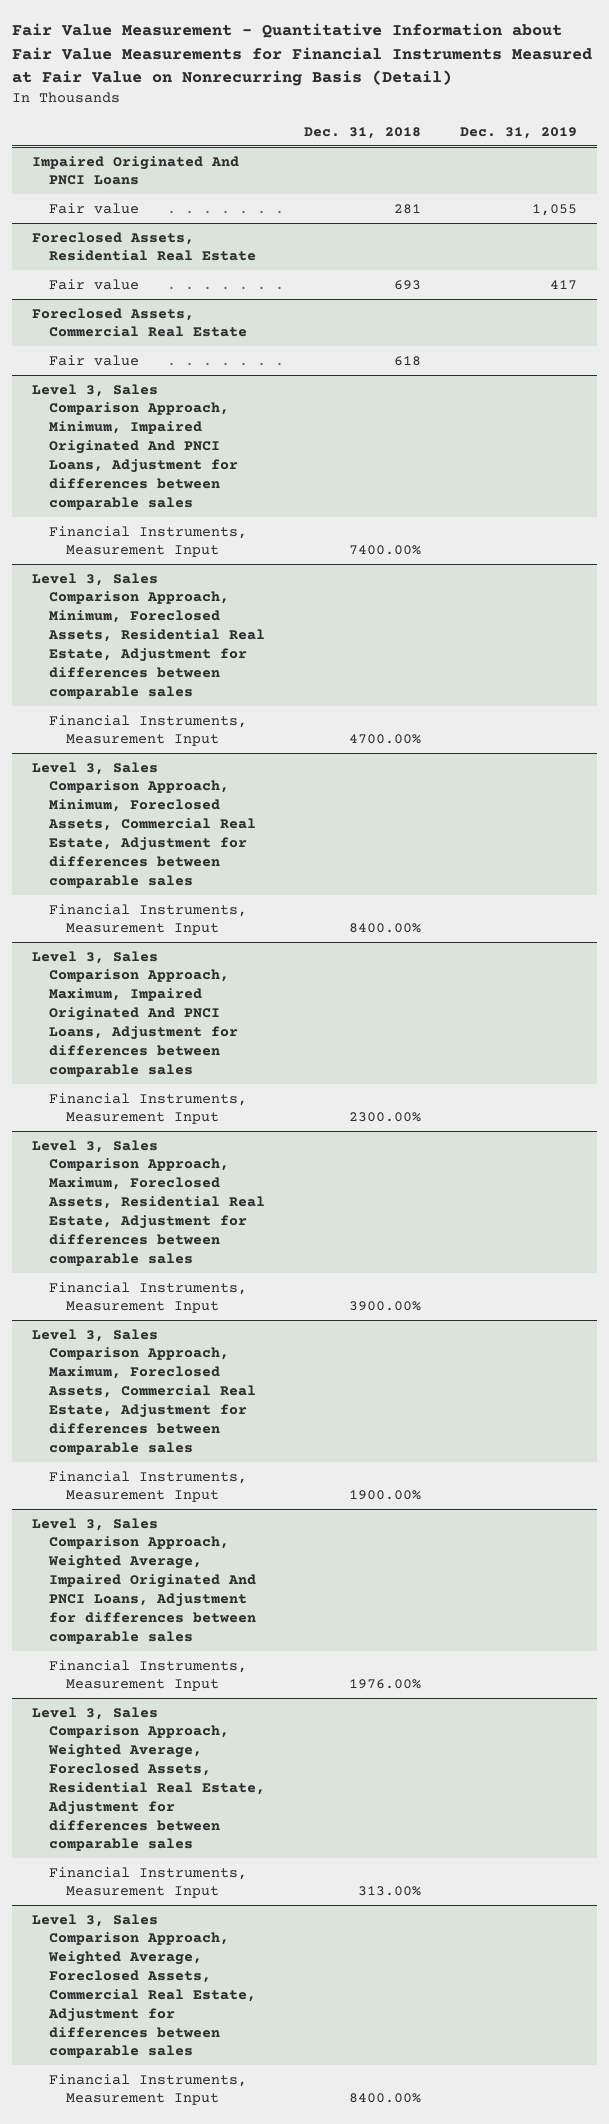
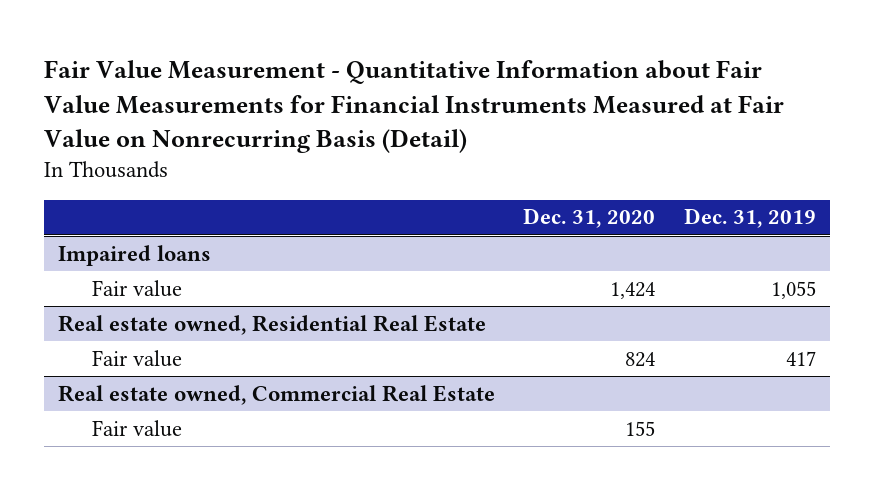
- | Dec. 31, 2018 | Dec. 31, 2019
+ | Dec. 31, 2020 | Dec. 31, 2019
- Impaired Originated And PNCI Loans
+ Impaired loans
- Foreclosed Assets, Residential Real Estate
+ Real estate owned, Residential Real Estate
- Foreclosed Assets, Commercial Real Estate
+ Real estate owned, Commercial Real Estate
- Level 3, Sales Comparison Approach, Minimum, Impaired Originated And PNCI Loans, Adjustment for differences between comparable sales
- Financial Instruments, Measurement Input | 7400.00% |
- Level 3, Sales Comparison Approach, Minimum, Foreclosed Assets, Residential Real Estate, Adjustment for differences between comparable sales
- Financial Instruments, Measurement Input | 4700.00% |
- Level 3, Sales Comparison Approach, Minimum, Foreclosed Assets, Commercial Real Estate, Adjustment for differences between comparable sales
- Financial Instruments, Measurement Input | 8400.00% |
- Level 3, Sales Comparison Approach, Maximum, Impaired Originated And PNCI Loans, Adjustment for differences between comparable sales
- Financial Instruments, Measurement Input | 2300.00% |
- Level 3, Sales Comparison Approach, Maximum, Foreclosed Assets, Residential Real Estate, Adjustment for differences between comparable sales
- Financial Instruments, Measurement Input | 3900.00% |
- Level 3, Sales Comparison Approach, Maximum, Foreclosed Assets, Commercial Real Estate, Adjustment for differences between comparable sales
- Financial Instruments, Measurement Input | 1900.00% |
- Level 3, Sales Comparison Approach, Weighted Average, Impaired Originated And PNCI Loans, Adjustment for differences between comparable sales
- Financial Instruments, Measurement Input | 1976.00% |
- Level 3, Sales Comparison Approach, Weighted Average, Foreclosed Assets, Residential Real Estate, Adjustment for differences between comparable sales
- Financial Instruments, Measurement Input | 313.00% |
- Level 3, Sales Comparison Approach, Weighted Average, Foreclosed Assets, Commercial Real Estate, Adjustment for differences between comparable sales
- Financial Instruments, Measurement Input | 8400.00% |

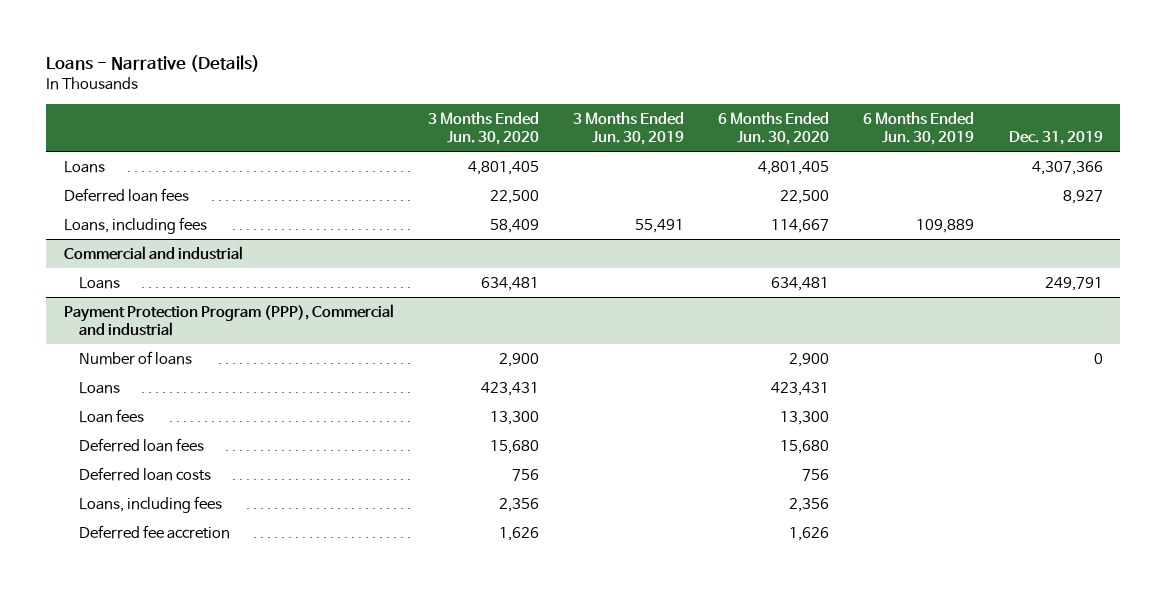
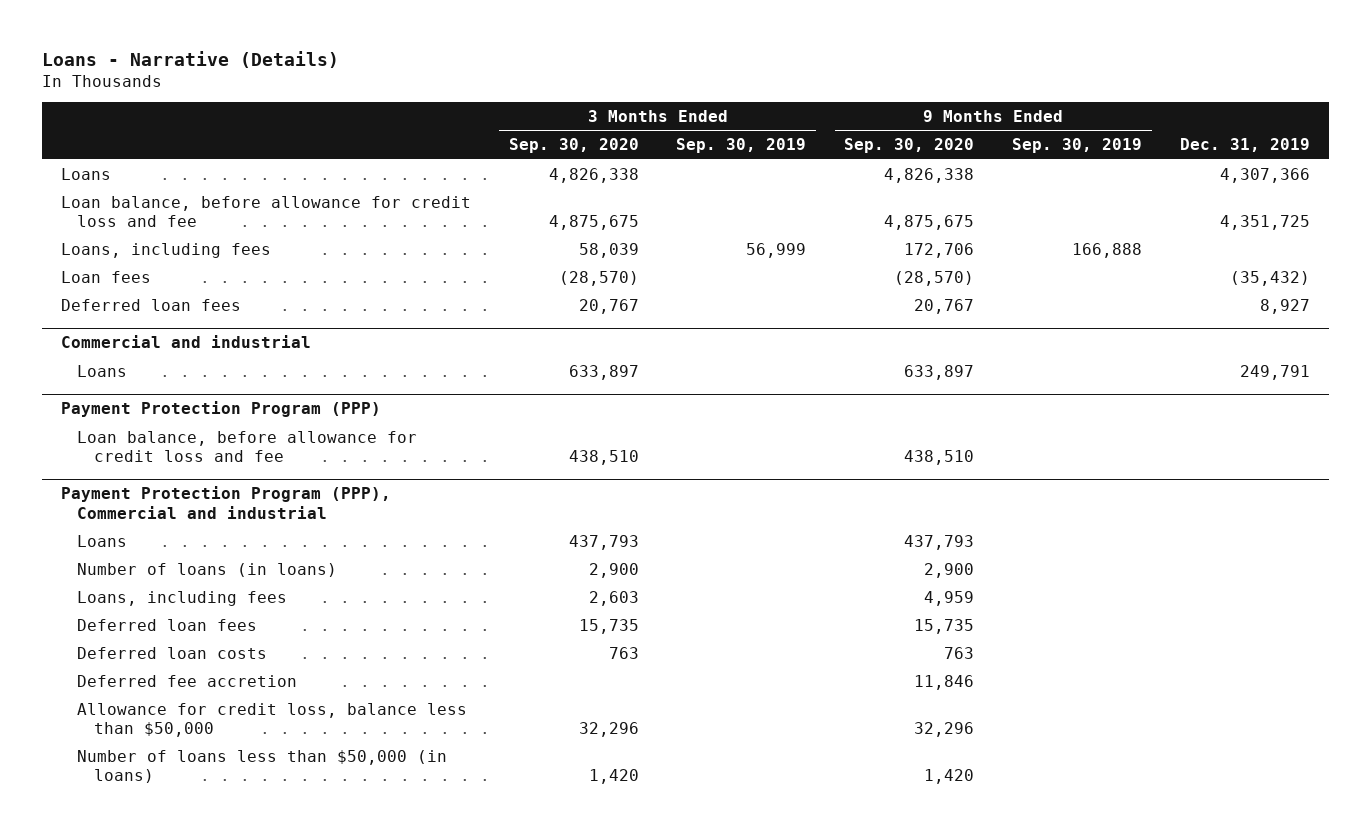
- | 3 Months Ended Jun. 30, 2020 | 3 Months Ended Jun. 30, 2019 | 6 Months Ended Jun. 30, 2020 | 6 Months Ended Jun. 30, 2019 | Dec. 31, 2019
+ | 3 Months Ended Sep. 30, 2020 | 3 Months Ended Sep. 30, 2019 | 9 Months Ended Sep. 30, 2020 | 9 Months Ended Sep. 30, 2019 | Dec. 31, 2019
+ Loan balance, before allowance for credit loss and fee | 4,875,675 | | 4,875,675 | | 4,351,725
+ Loan fees | (28,570) | | (28,570) | | (35,432)
moved down: Deferred loan fees | 20,767 | | 20,767 | | 8,927
+ Payment Protection Program (PPP)
+ Loan balance, before allowance for credit loss and fee | 438,510 | | 438,510 | |
@ Payment Protection Program (PPP), Commercial and industrial
- Number of loans | 2,900 | | 2,900 | | 0
- Loan fees | 13,300 | | 13,300 | |
+ Number of loans (in loans) | 2,900 | | 2,900 | |
moved up: Loans, including fees | 2,603 | | 4,959 | |
+ Allowance for credit loss, balance less than $50,000 | 32,296 | | 32,296 | |
+ Number of loans less than $50,000 (in loans) | 1,420 | | 1,420 | |

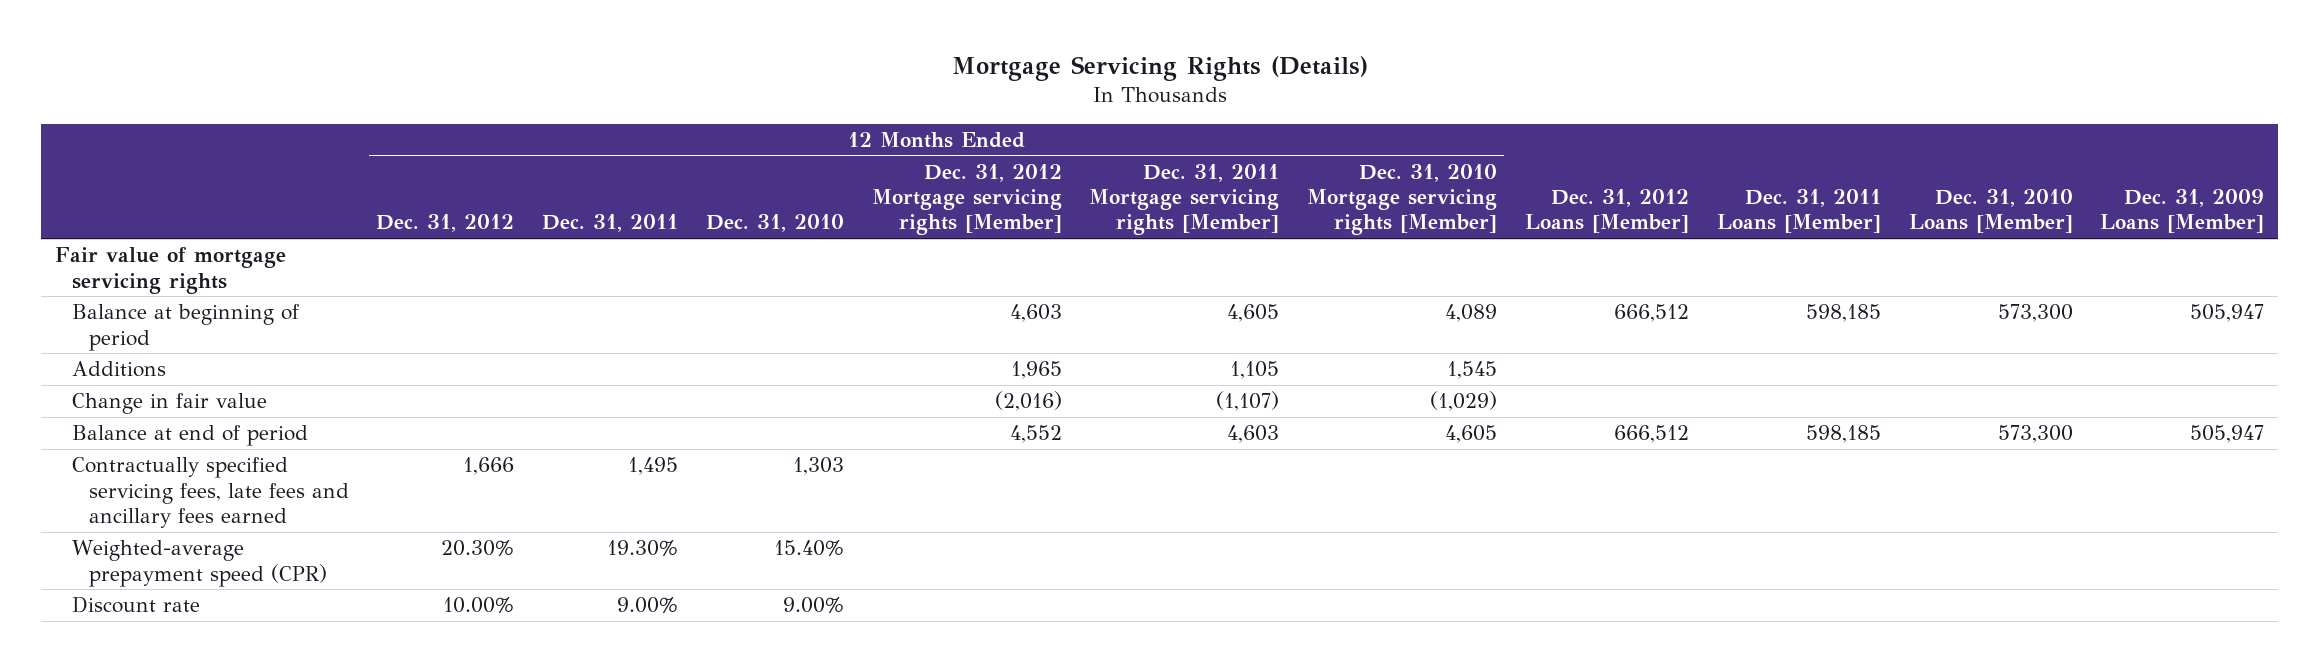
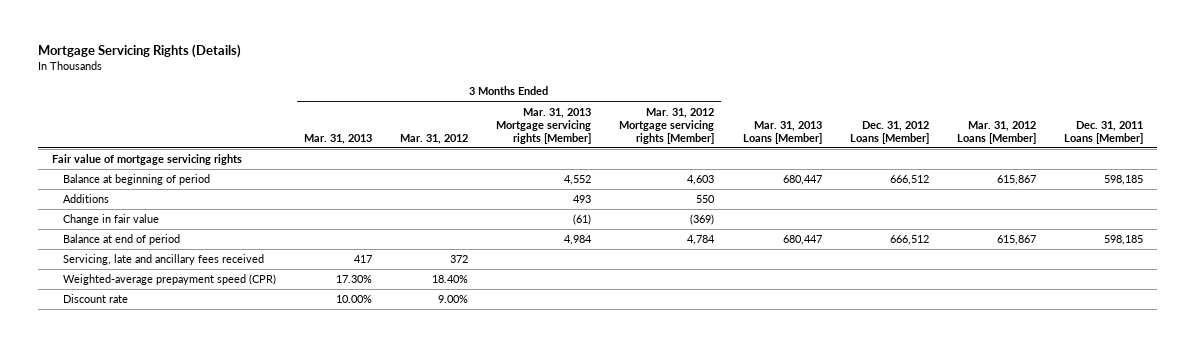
- | 12 Months Ended Dec. 31, 2012 | 12 Months Ended Dec. 31, 2011 | 12 Months Ended Dec. 31, 2010 | 12 Months Ended Dec. 31, 2012 Mortgage servicing rights [Member] | 12 Months Ended Dec. 31, 2011 Mortgage servicing rights [Member] | 12 Months Ended Dec. 31, 2010 Mortgage servicing rights [Member] | Dec. 31, 2012 Loans [Member] | Dec. 31, 2011 Loans [Member] | Dec. 31, 2010 Loans [Member] | Dec. 31, 2009 Loans [Member]
+ | 3 Months Ended Mar. 31, 2013 | 3 Months Ended Mar. 31, 2012 | 3 Months Ended Mar. 31, 2013 Mortgage servicing rights [Member] | 3 Months Ended Mar. 31, 2012 Mortgage servicing rights [Member] | Mar. 31, 2013 Loans [Member] | Dec. 31, 2012 Loans [Member] | Mar. 31, 2012 Loans [Member] | Dec. 31, 2011 Loans [Member]
- Contractually specified servicing fees, late fees and ancillary fees earned | 1,666 | 1,495 | 1,303 | | | | | | |
+ Servicing, late and ancillary fees received | 417 | 372 | | | | | |

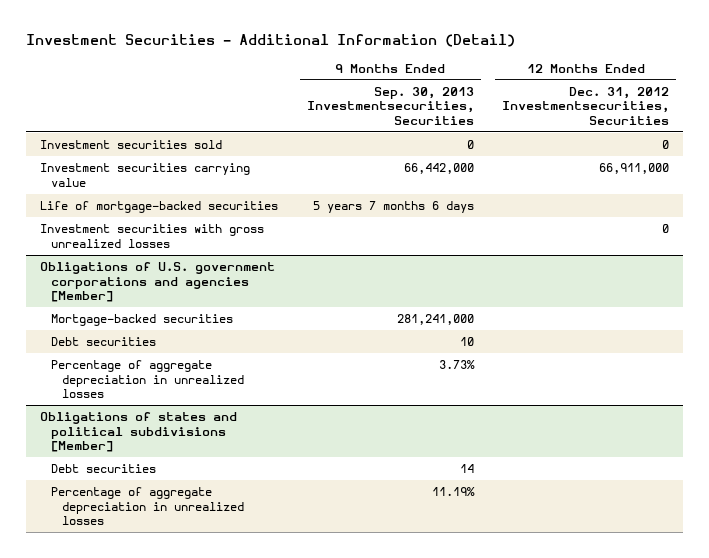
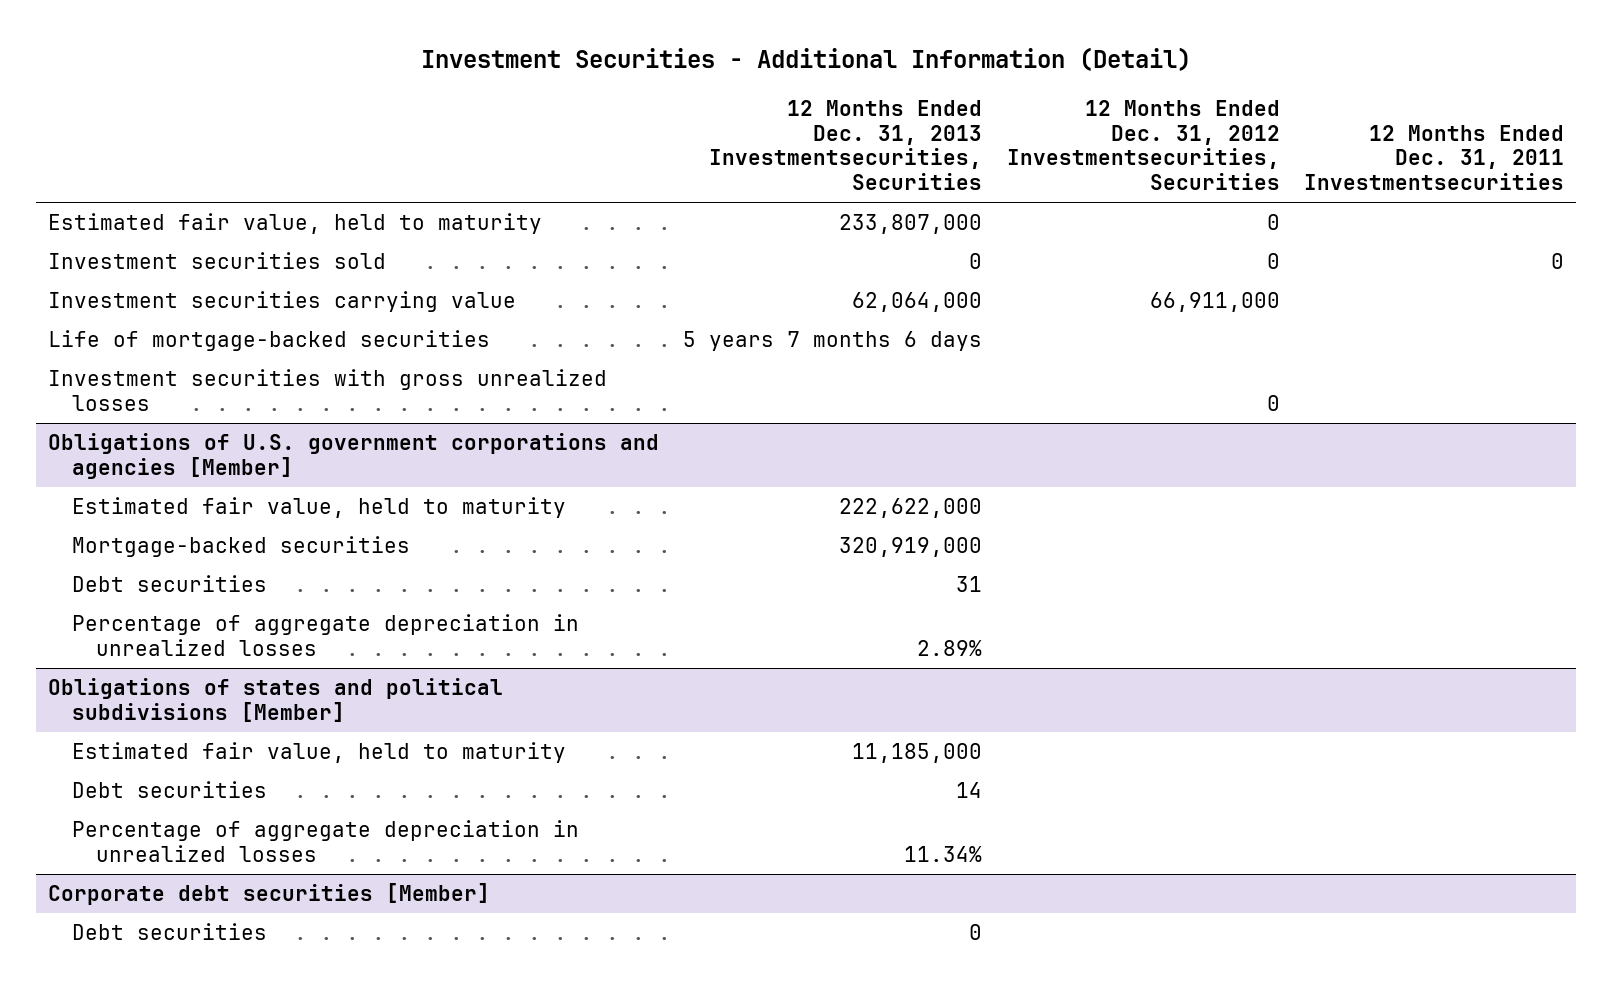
- | 9 Months Ended Sep. 30, 2013 Investmentsecurities, Securities | 12 Months Ended Dec. 31, 2012 Investmentsecurities, Securities
+ | 12 Months Ended Dec. 31, 2013 Investmentsecurities, Securities | 12 Months Ended Dec. 31, 2012 Investmentsecurities, Securities | 12 Months Ended Dec. 31, 2011 Investmentsecurities
+ Estimated fair value, held to maturity | 233,807,000 | 0 |
@ Obligations of U.S. government corporations and agencies [Member]
+ Estimated fair value, held to maturity | 222,622,000 | |
@ Obligations of states and political subdivisions [Member]
+ Estimated fair value, held to maturity | 11,185,000 | |
+ Corporate debt securities [Member]
+ Debt securities | 0 | |

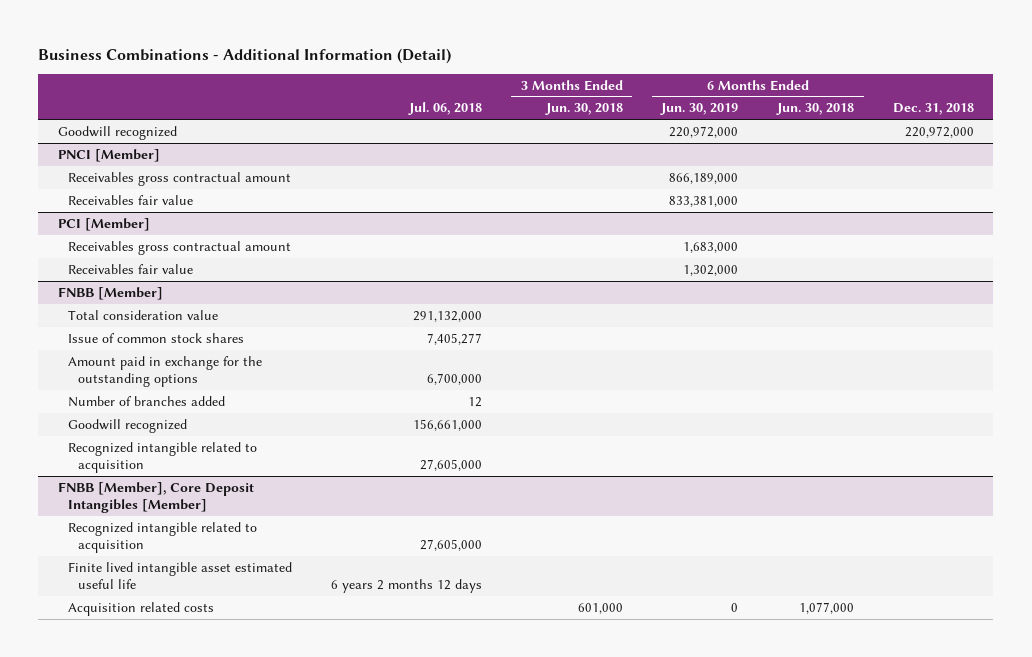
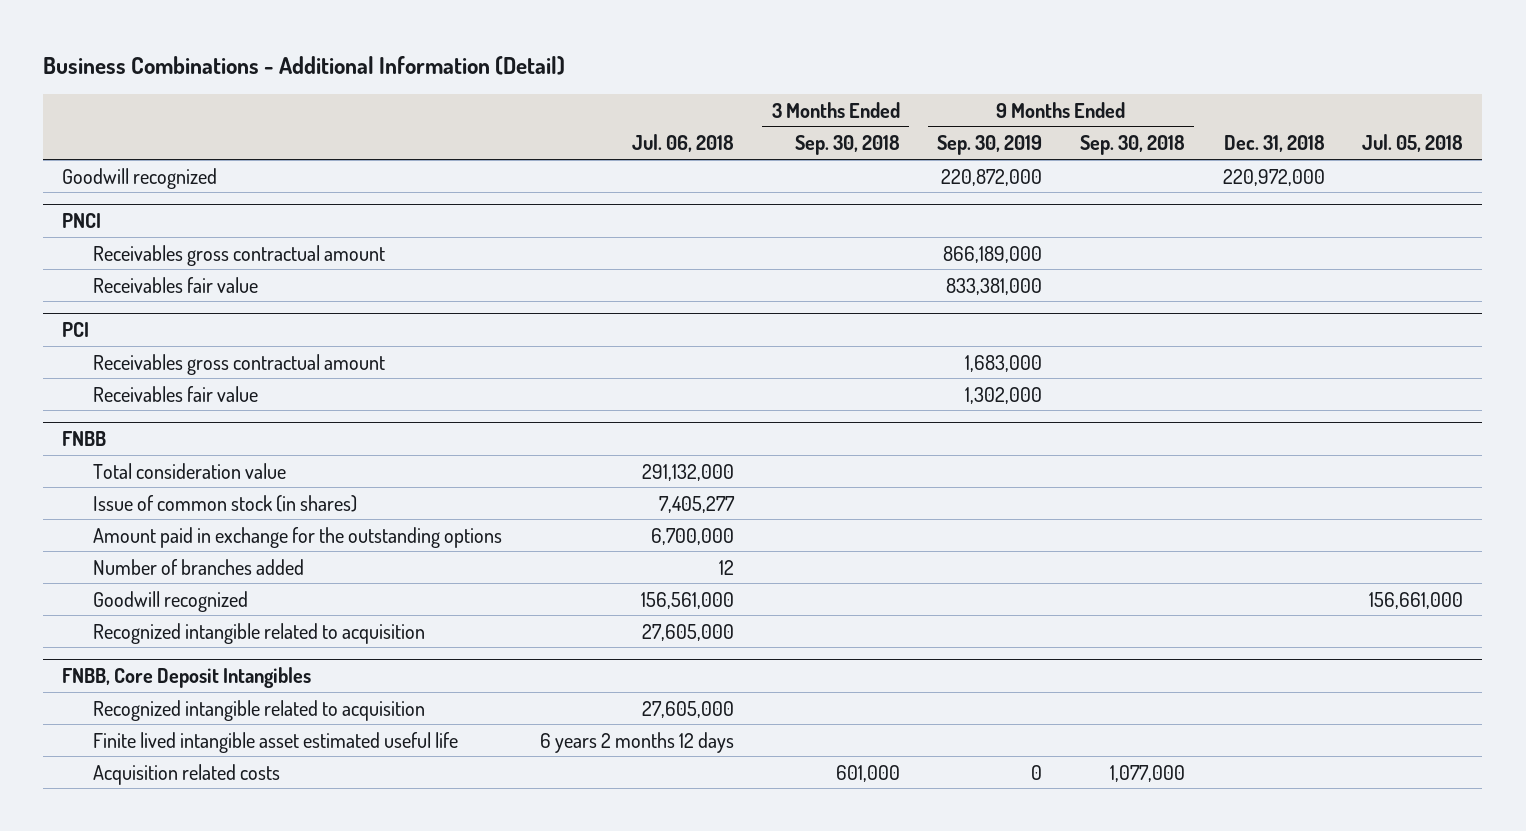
- | Jul. 06, 2018 | 3 Months Ended Jun. 30, 2018 | 6 Months Ended Jun. 30, 2019 | 6 Months Ended Jun. 30, 2018 | Dec. 31, 2018
+ | Jul. 06, 2018 | 3 Months Ended Sep. 30, 2018 | 9 Months Ended Sep. 30, 2019 | 9 Months Ended Sep. 30, 2018 | Dec. 31, 2018 | Jul. 05, 2018
- PNCI [Member]
+ PNCI
- PCI [Member]
+ PCI
- FNBB [Member]
+ FNBB
- Issue of common stock shares | 7,405,277 | | | |
+ Issue of common stock (in shares) | 7,405,277 | | | | |
- Goodwill recognized | 156,661,000 | | | |
+ Goodwill recognized | 156,561,000 | | | | | 156,661,000
- FNBB [Member], Core Deposit Intangibles [Member]
+ FNBB, Core Deposit Intangibles

